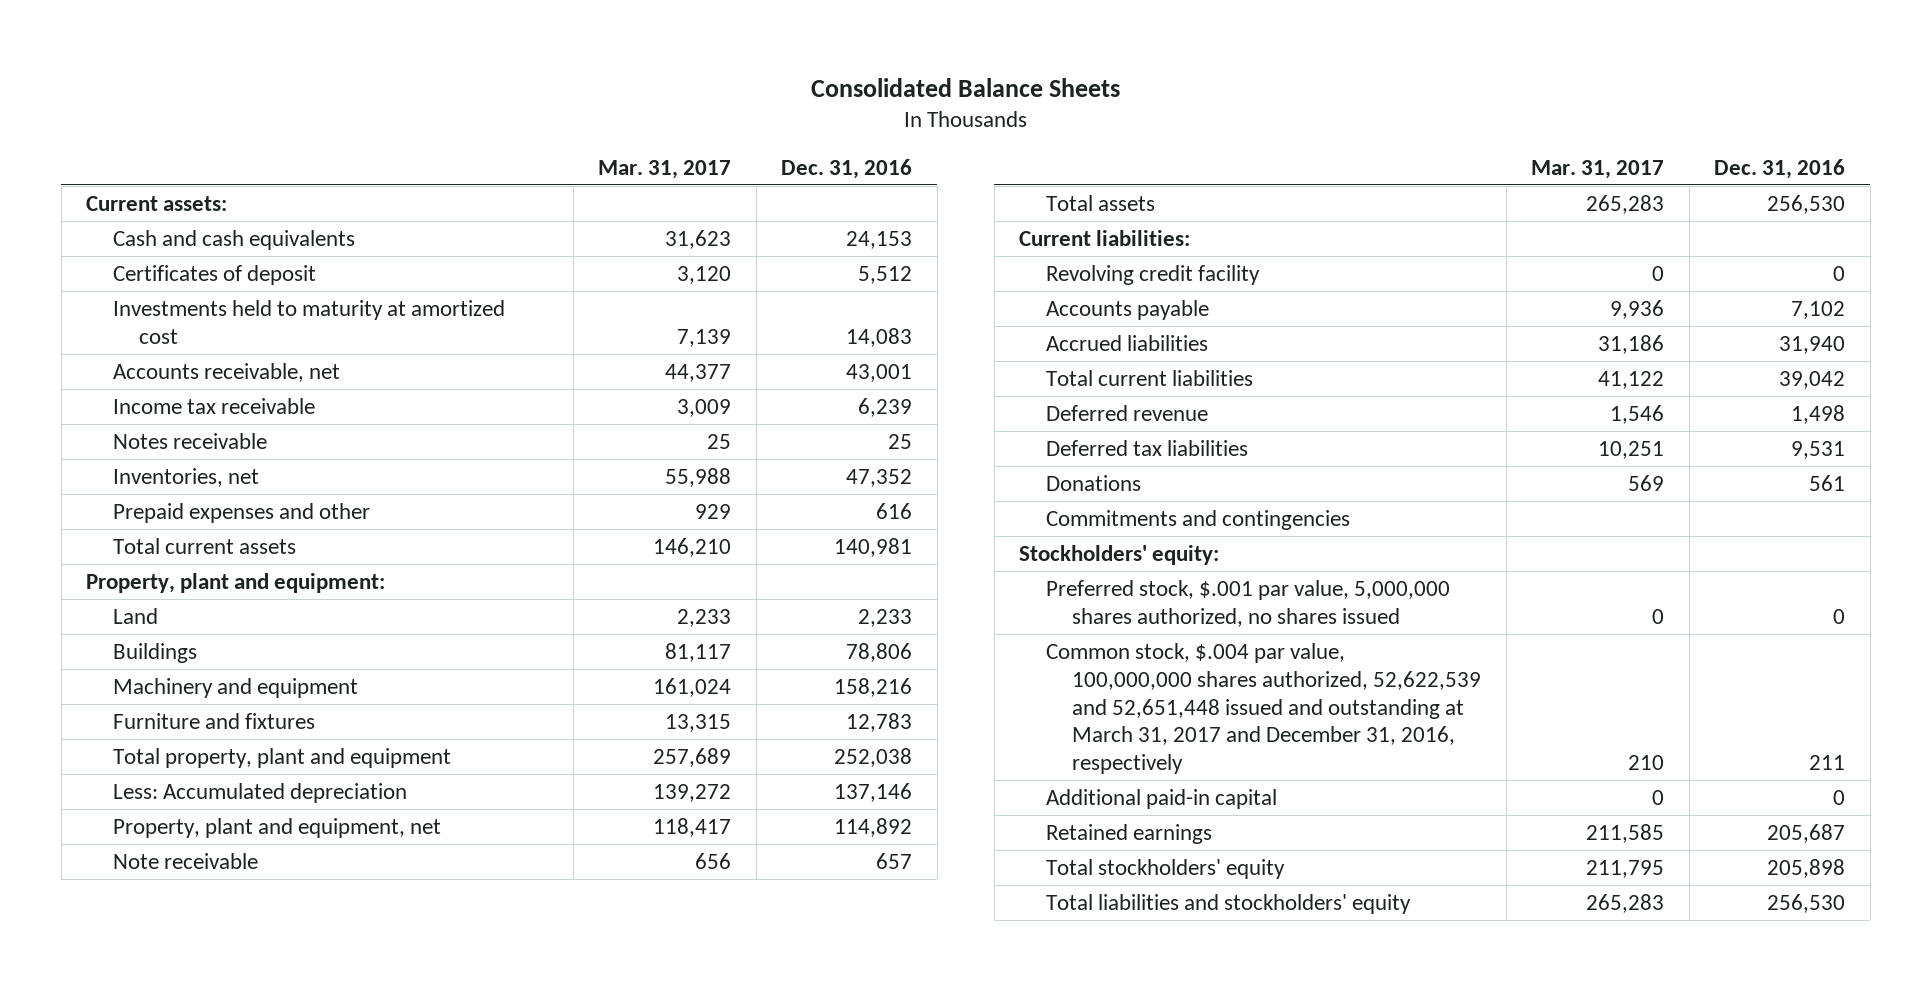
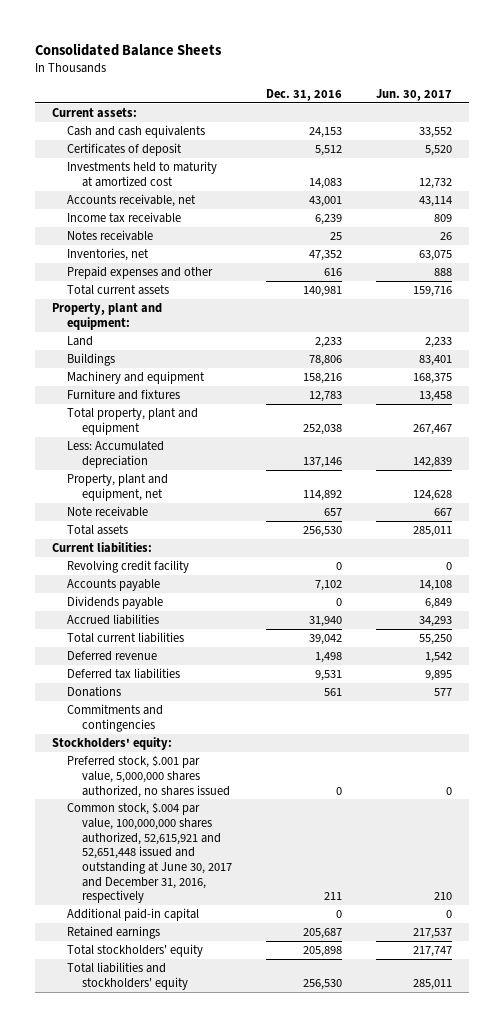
- | Mar. 31, 2017 | Dec. 31, 2016
+ | Dec. 31, 2016 | Jun. 30, 2017
+ Dividends payable | 0 | 6,849
- Common stock, $.004 par value, 100,000,000 shares authorized, 52,622,539 and 52,651,448 issued and outstanding at March 31, 2017 and December 31, 2016, respectively | 210 | 211
+ Common stock, $.004 par value, 100,000,000 shares authorized, 52,615,921 and 52,651,448 issued and outstanding at June 30, 2017 and December 31, 2016, respectively | 211 | 210

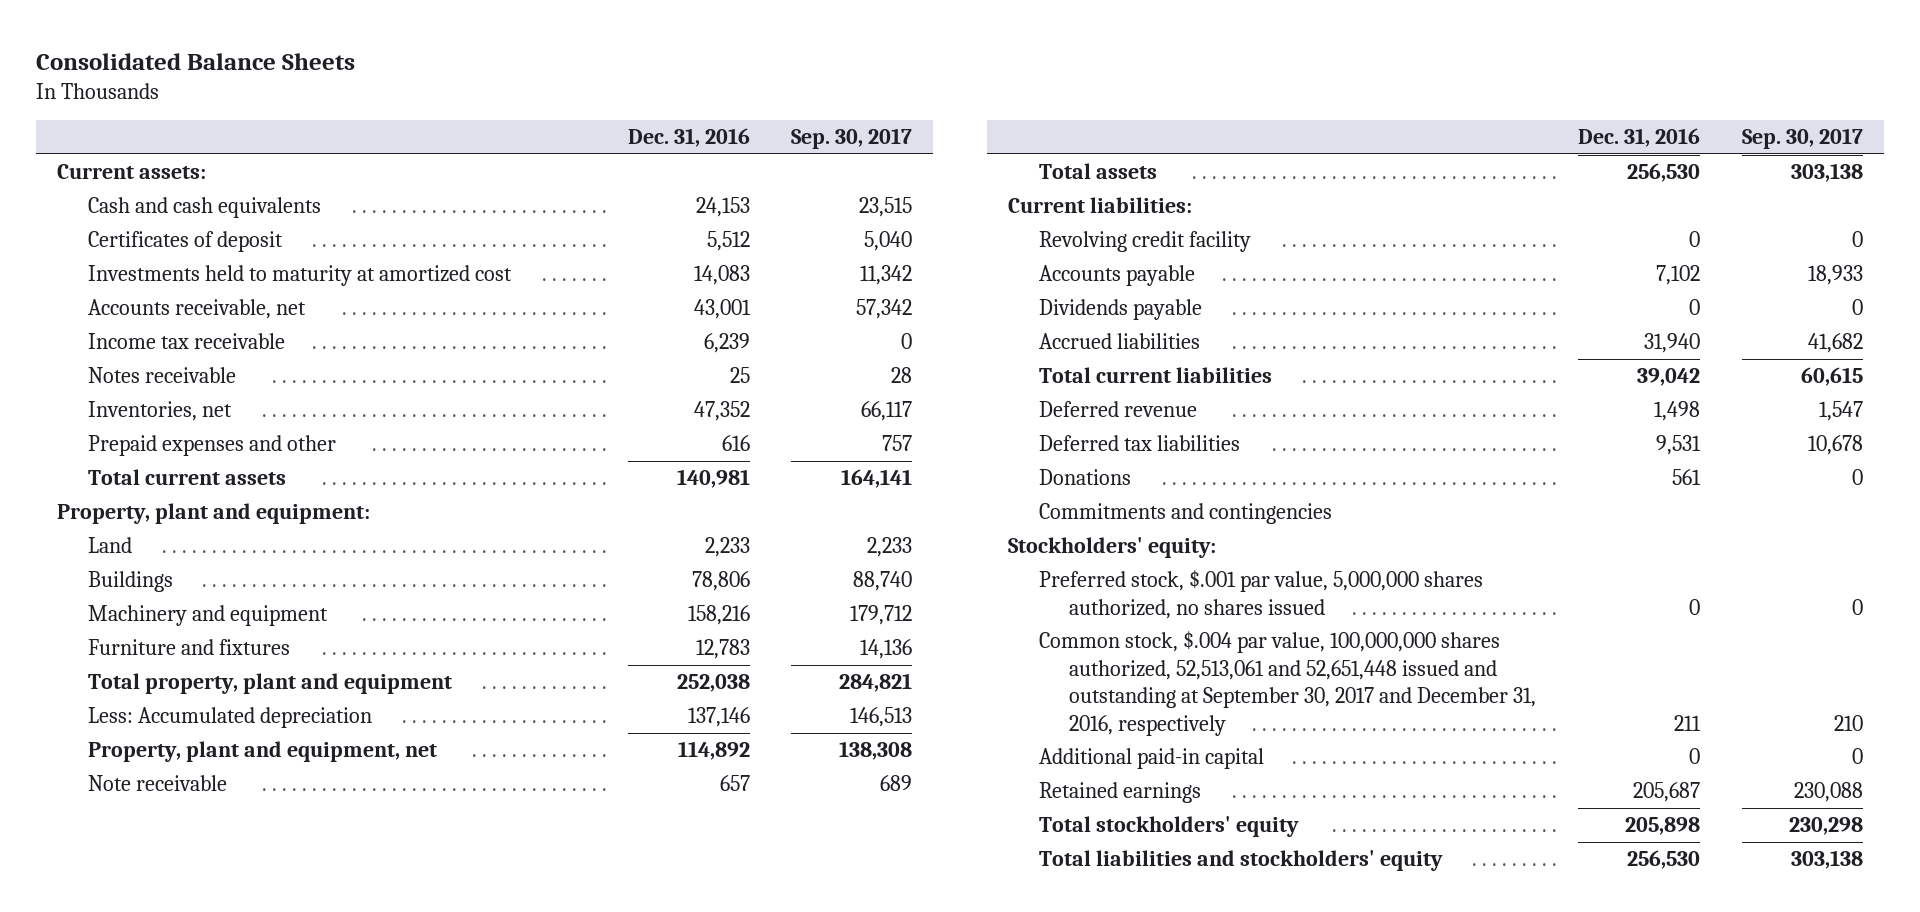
- | Dec. 31, 2016 | Jun. 30, 2017
+ | Dec. 31, 2016 | Sep. 30, 2017
- Common stock, $.004 par value, 100,000,000 shares authorized, 52,615,921 and 52,651,448 issued and outstanding at June 30, 2017 and December 31, 2016, respectively | 211 | 210
+ Common stock, $.004 par value, 100,000,000 shares authorized, 52,513,061 and 52,651,448 issued and outstanding at September 30, 2017 and December 31, 2016, respectively | 211 | 210

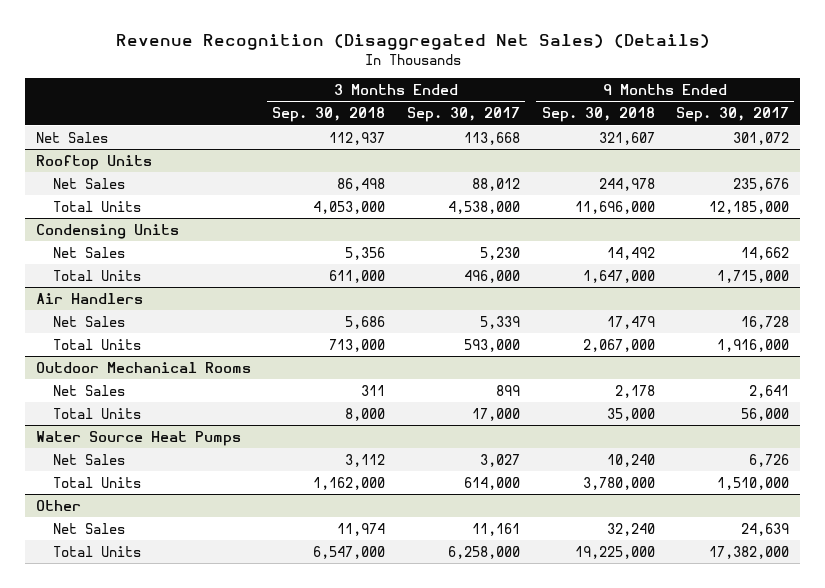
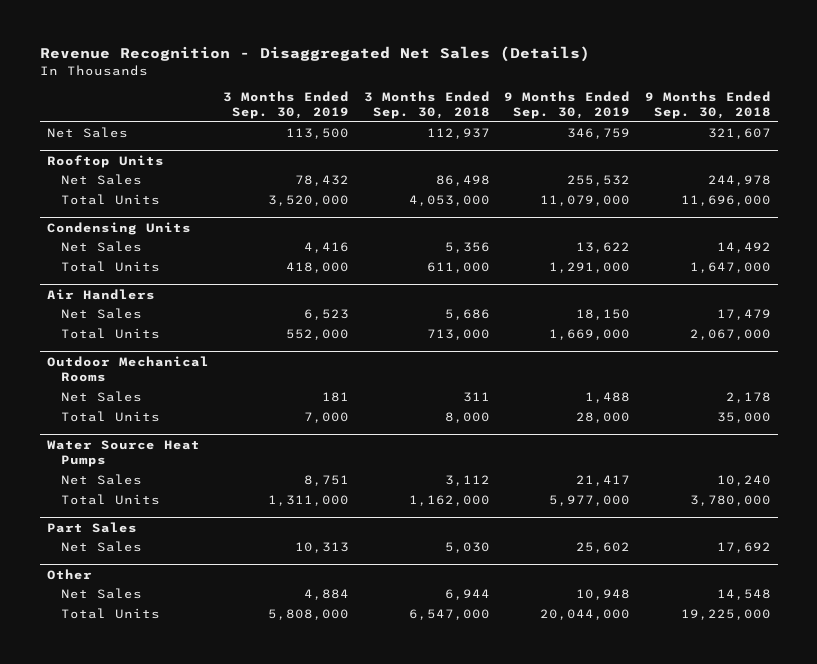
- Revenue Recognition (Disaggregated Net Sales) (Details)
+ Revenue Recognition - Disaggregated Net Sales (Details)
- | 3 Months Ended Sep. 30, 2018 | 3 Months Ended Sep. 30, 2017 | 9 Months Ended Sep. 30, 2018 | 9 Months Ended Sep. 30, 2017
+ | 3 Months Ended Sep. 30, 2019 | 3 Months Ended Sep. 30, 2018 | 9 Months Ended Sep. 30, 2019 | 9 Months Ended Sep. 30, 2018
+ Part Sales
+ Net Sales | 10,313 | 5,030 | 25,602 | 17,692
@ Other
- Net Sales | 11,974 | 11,161 | 32,240 | 24,639
+ Net Sales | 4,884 | 6,944 | 10,948 | 14,548

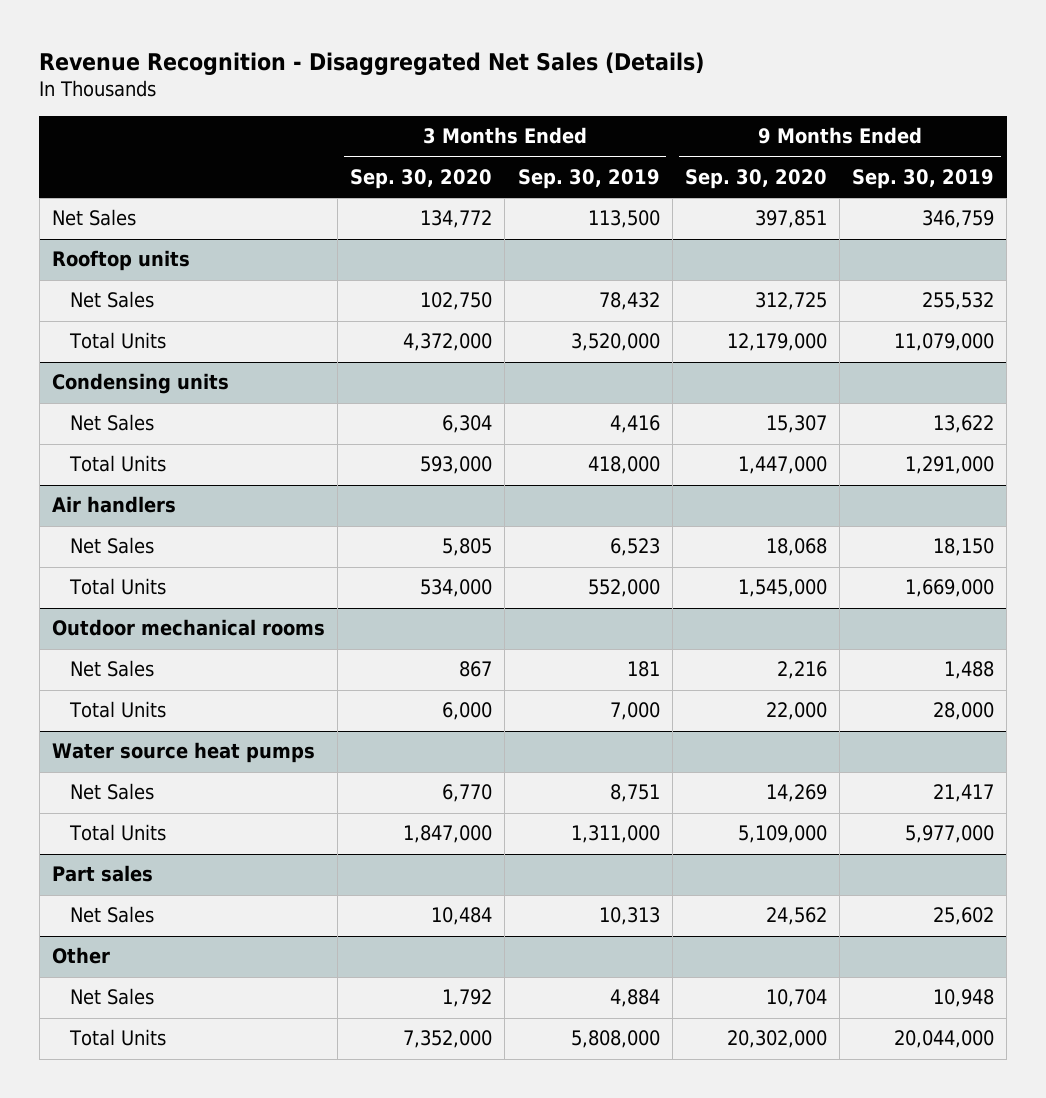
- | 3 Months Ended Sep. 30, 2019 | 3 Months Ended Sep. 30, 2018 | 9 Months Ended Sep. 30, 2019 | 9 Months Ended Sep. 30, 2018
+ | 3 Months Ended Sep. 30, 2020 | 3 Months Ended Sep. 30, 2019 | 9 Months Ended Sep. 30, 2020 | 9 Months Ended Sep. 30, 2019
- Rooftop Units
+ Rooftop units
- Condensing Units
+ Condensing units
- Air Handlers
+ Air handlers
- Outdoor Mechanical Rooms
+ Outdoor mechanical rooms
- Water Source Heat Pumps
+ Water source heat pumps
- Part Sales
+ Part sales

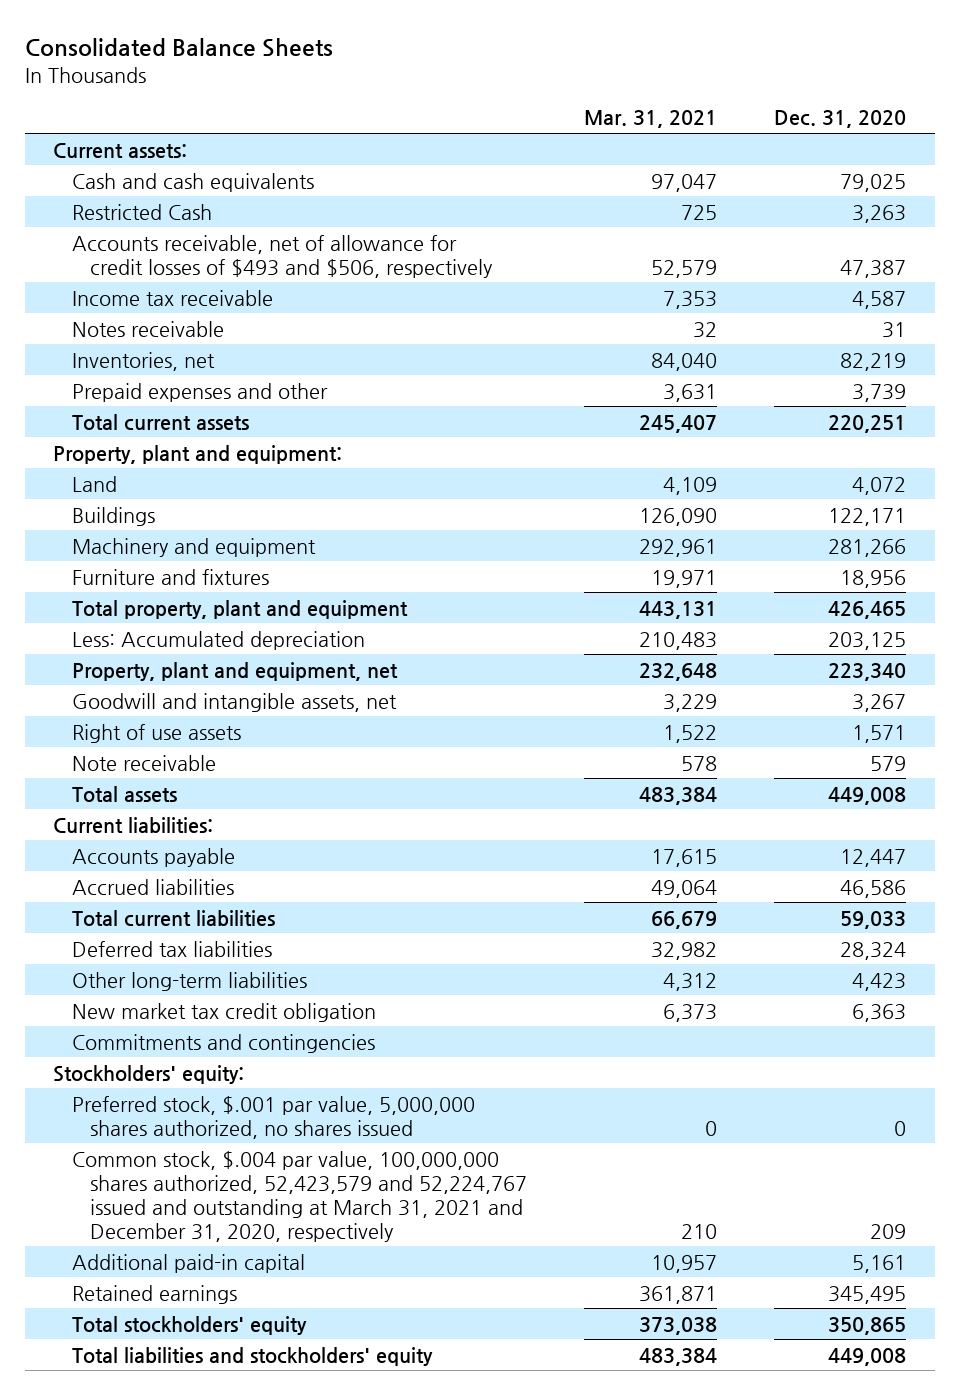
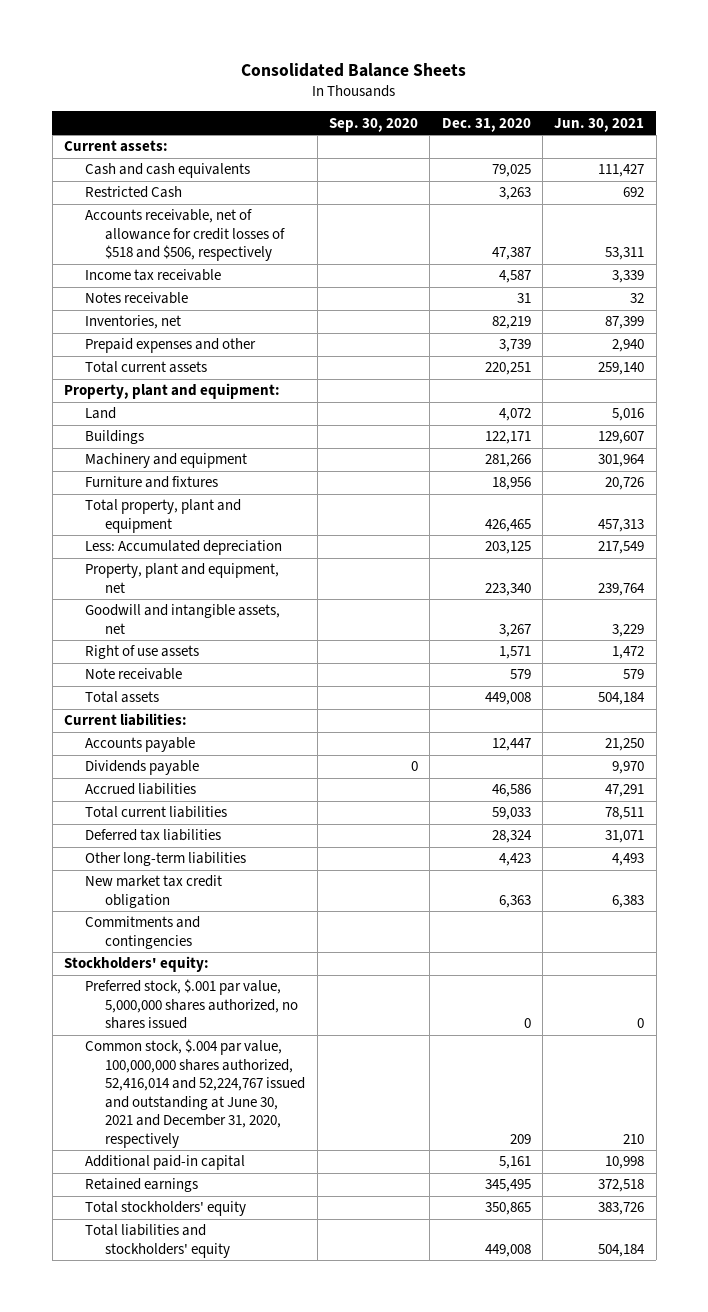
- | Mar. 31, 2021 | Dec. 31, 2020
+ | Sep. 30, 2020 | Dec. 31, 2020 | Jun. 30, 2021
- Accounts receivable, net of allowance for credit losses of $493 and $506, respectively | 52,579 | 47,387
+ Accounts receivable, net of allowance for credit losses of $518 and $506, respectively | | 47,387 | 53,311
+ Dividends payable | 0 | | 9,970
- Common stock, $.004 par value, 100,000,000 shares authorized, 52,423,579 and 52,224,767 issued and outstanding at March 31, 2021 and December 31, 2020, respectively | 210 | 209
+ Common stock, $.004 par value, 100,000,000 shares authorized, 52,416,014 and 52,224,767 issued and outstanding at June 30, 2021 and December 31, 2020, respectively | | 209 | 210

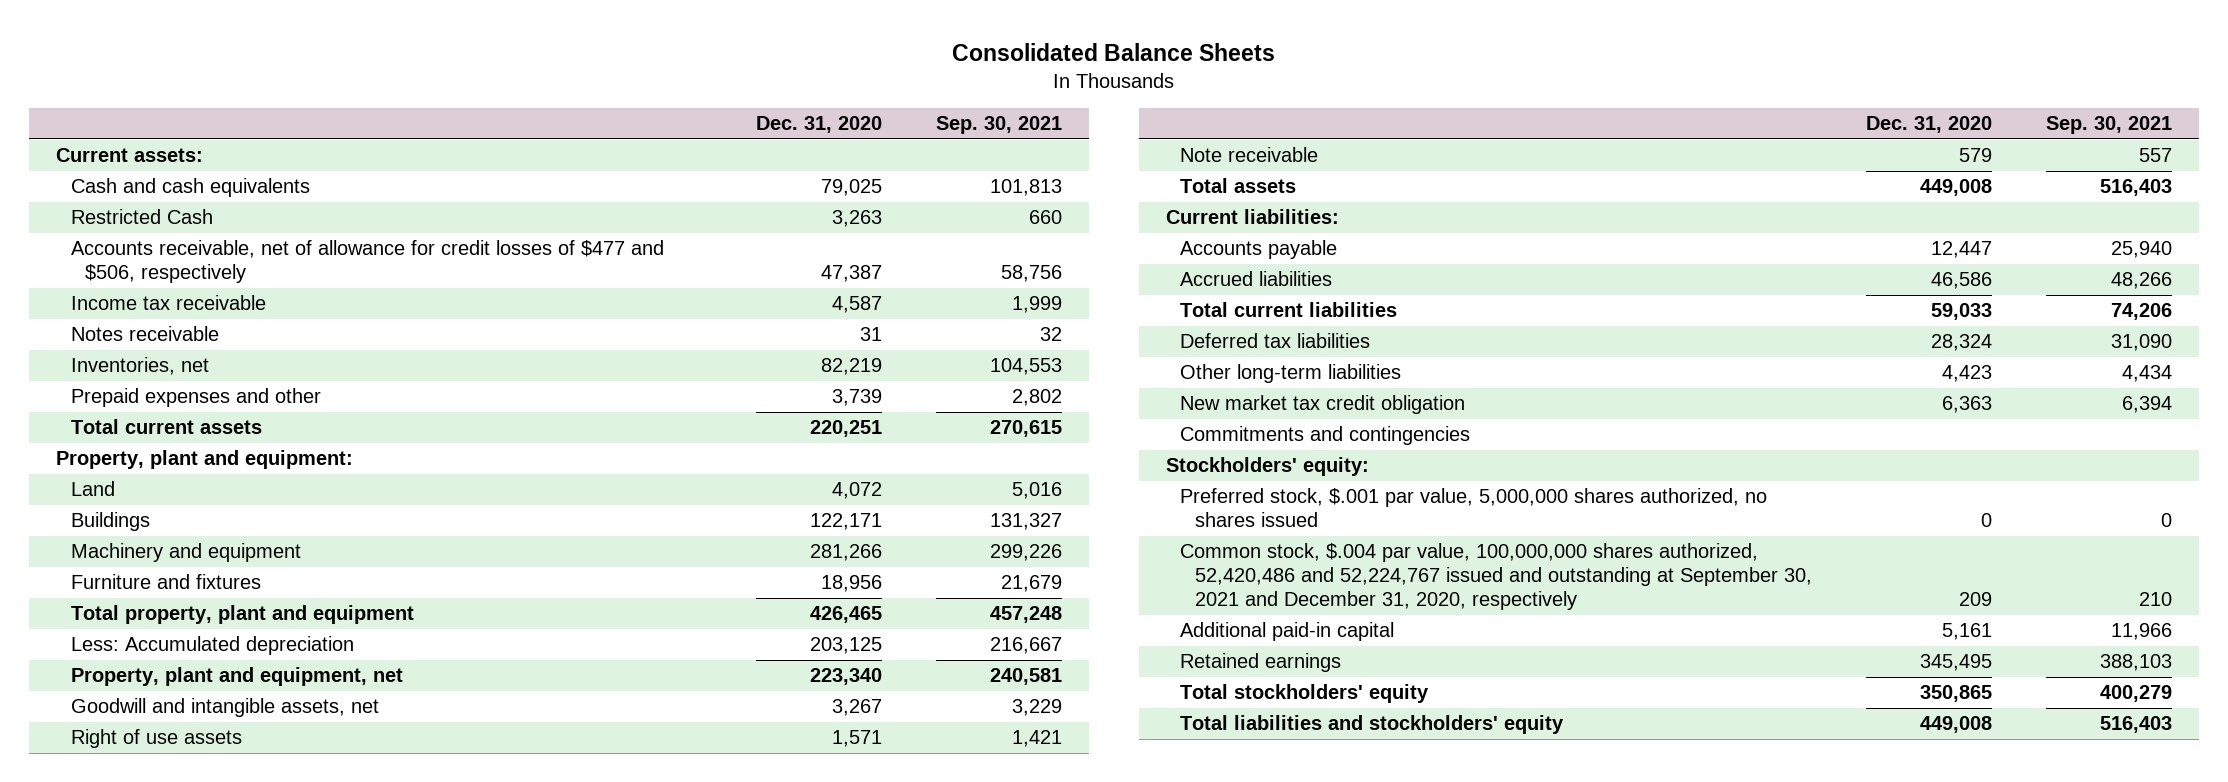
- | Sep. 30, 2020 | Dec. 31, 2020 | Jun. 30, 2021
+ | Dec. 31, 2020 | Sep. 30, 2021
- Accounts receivable, net of allowance for credit losses of $518 and $506, respectively | | 47,387 | 53,311
+ Accounts receivable, net of allowance for credit losses of $477 and $506, respectively | 47,387 | 58,756
- Dividends payable | 0 | | 9,970
- Common stock, $.004 par value, 100,000,000 shares authorized, 52,416,014 and 52,224,767 issued and outstanding at June 30, 2021 and December 31, 2020, respectively | | 209 | 210
+ Common stock, $.004 par value, 100,000,000 shares authorized, 52,420,486 and 52,224,767 issued and outstanding at September 30, 2021 and December 31, 2020, respectively | 209 | 210

